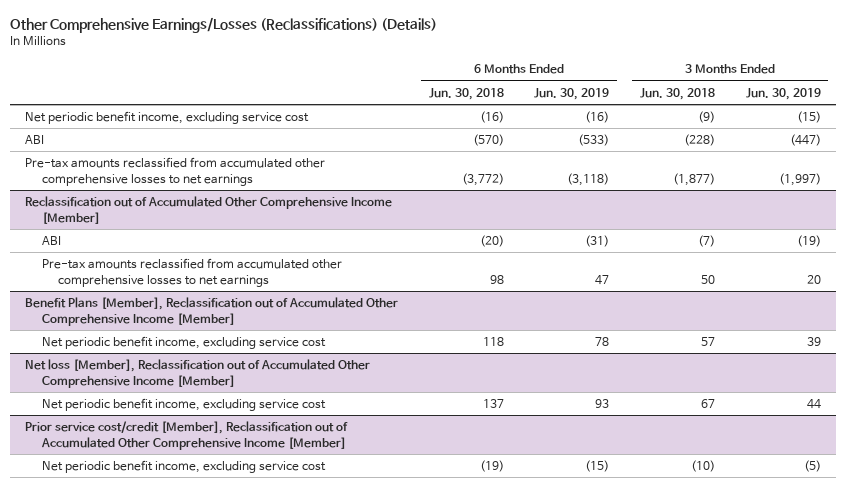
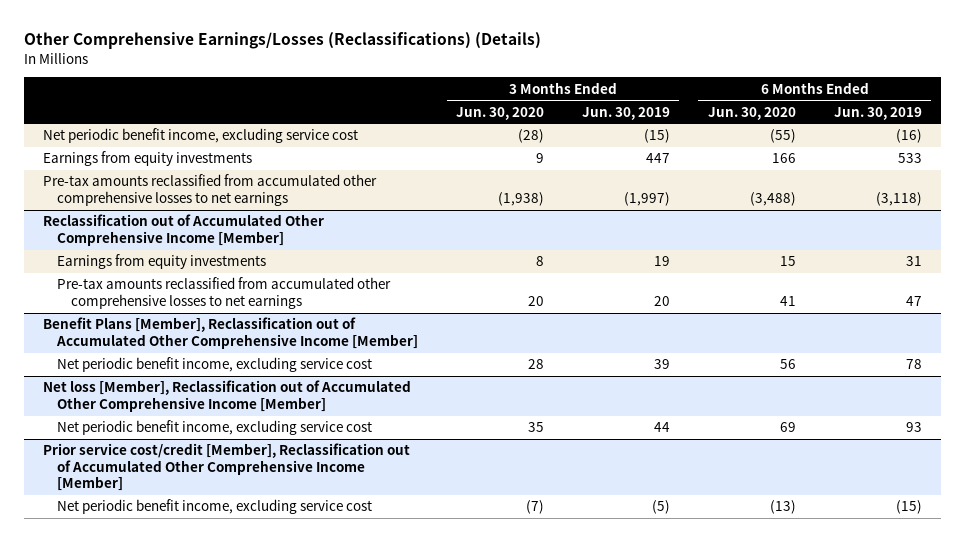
- | 6 Months Ended Jun. 30, 2018 | 6 Months Ended Jun. 30, 2019 | 3 Months Ended Jun. 30, 2018 | 3 Months Ended Jun. 30, 2019
+ | 3 Months Ended Jun. 30, 2020 | 3 Months Ended Jun. 30, 2019 | 6 Months Ended Jun. 30, 2020 | 6 Months Ended Jun. 30, 2019
- ABI | (570) | (533) | (228) | (447)
+ Earnings from equity investments | 9 | 447 | 166 | 533
@ Reclassification out of Accumulated Other Comprehensive Income [Member]
- ABI | (20) | (31) | (7) | (19)
+ Earnings from equity investments | 8 | 19 | 15 | 31

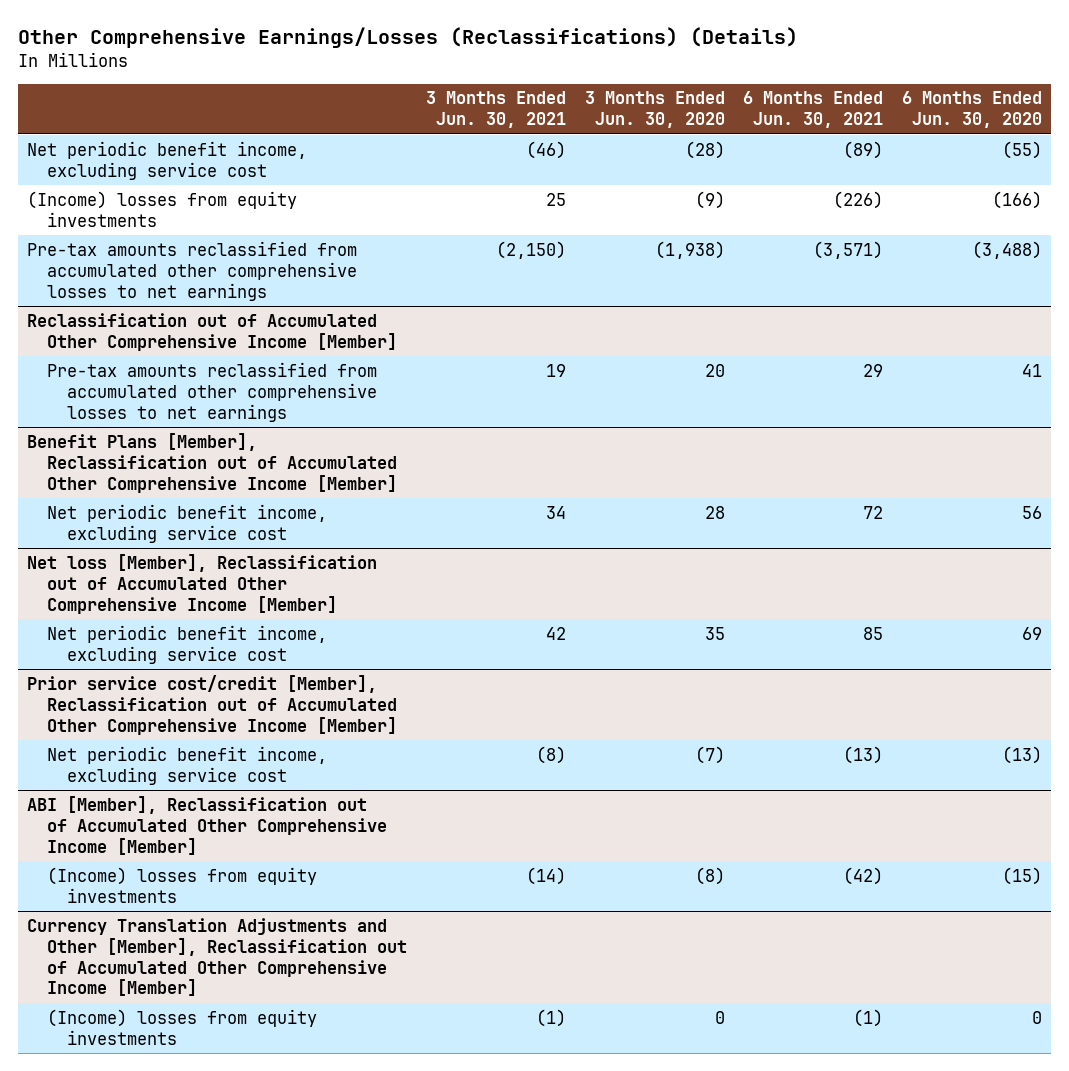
- | 3 Months Ended Jun. 30, 2020 | 3 Months Ended Jun. 30, 2019 | 6 Months Ended Jun. 30, 2020 | 6 Months Ended Jun. 30, 2019
+ | 3 Months Ended Jun. 30, 2021 | 3 Months Ended Jun. 30, 2020 | 6 Months Ended Jun. 30, 2021 | 6 Months Ended Jun. 30, 2020
- Earnings from equity investments | 9 | 447 | 166 | 533
+ (Income) losses from equity investments | 25 | (9) | (226) | (166)
@ Reclassification out of Accumulated Other Comprehensive Income [Member]
- Earnings from equity investments | 8 | 19 | 15 | 31
+ ABI [Member], Reclassification out of Accumulated Other Comprehensive Income [Member]
+ (Income) losses from equity investments | (14) | (8) | (42) | (15)
+ Currency Translation Adjustments and Other [Member], Reclassification out of Accumulated Other Comprehensive Income [Member]
+ (Income) losses from equity investments | (1) | 0 | (1) | 0

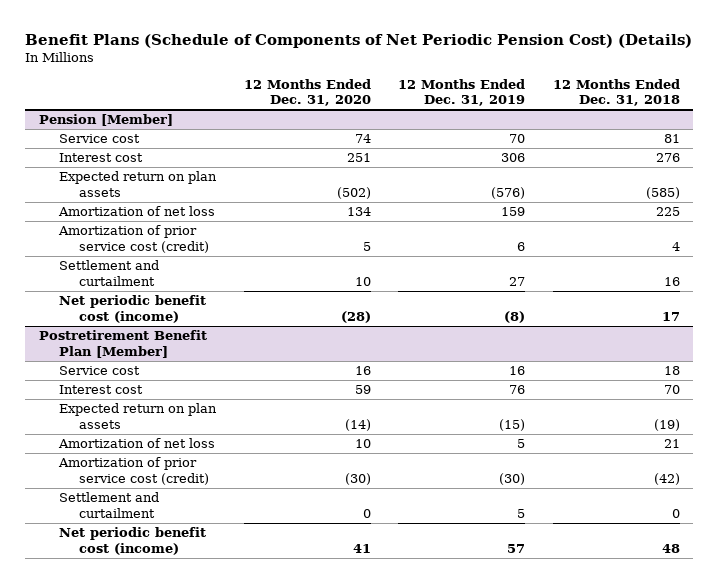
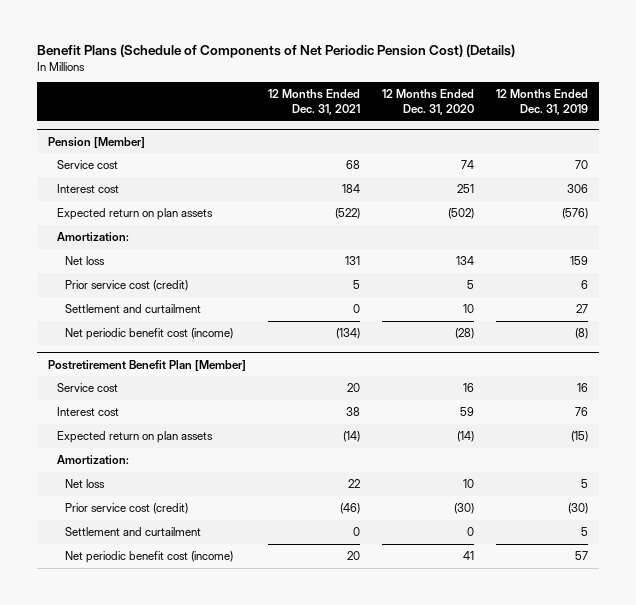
- | 12 Months Ended Dec. 31, 2020 | 12 Months Ended Dec. 31, 2019 | 12 Months Ended Dec. 31, 2018
+ | 12 Months Ended Dec. 31, 2021 | 12 Months Ended Dec. 31, 2020 | 12 Months Ended Dec. 31, 2019
@ Pension [Member]
- Amortization of net loss | 134 | 159 | 225
- Amortization of prior service cost (credit) | 5 | 6 | 4
+ Amortization:
+ Net loss | 131 | 134 | 159
+ Prior service cost (credit) | 5 | 5 | 6
@ Postretirement Benefit Plan [Member]
- Amortization of net loss | 10 | 5 | 21
- Amortization of prior service cost (credit) | (30) | (30) | (42)
+ Amortization:
+ Net loss | 22 | 10 | 5
+ Prior service cost (credit) | (46) | (30) | (30)

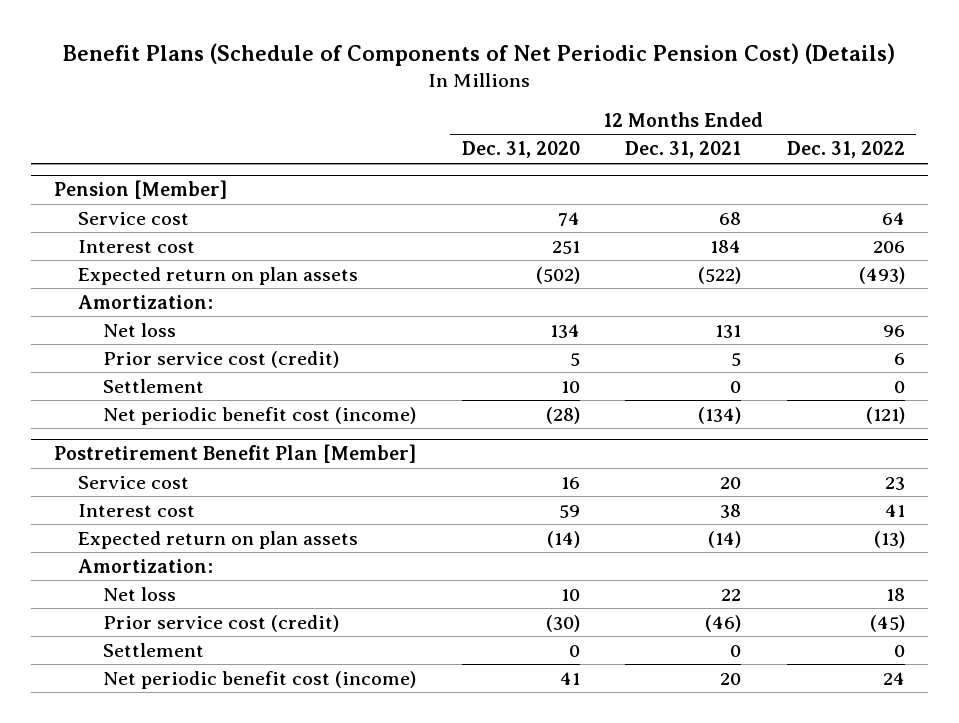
- | 12 Months Ended Dec. 31, 2021 | 12 Months Ended Dec. 31, 2020 | 12 Months Ended Dec. 31, 2019
+ | 12 Months Ended Dec. 31, 2020 | 12 Months Ended Dec. 31, 2021 | 12 Months Ended Dec. 31, 2022
@ Pension [Member]
- Settlement and curtailment | 0 | 10 | 27
+ Settlement | 10 | 0 | 0
@ Postretirement Benefit Plan [Member]
- Settlement and curtailment | 0 | 0 | 5
+ Settlement | 0 | 0 | 0

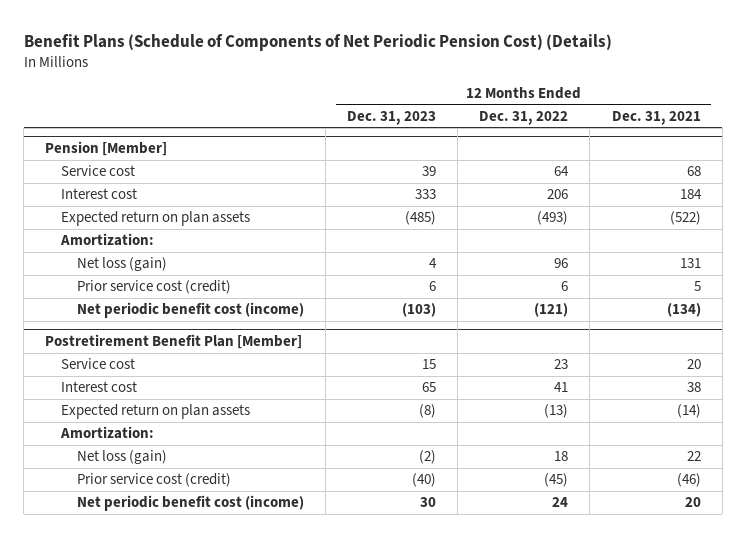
- | 12 Months Ended Dec. 31, 2020 | 12 Months Ended Dec. 31, 2021 | 12 Months Ended Dec. 31, 2022
+ | 12 Months Ended Dec. 31, 2023 | 12 Months Ended Dec. 31, 2022 | 12 Months Ended Dec. 31, 2021
@ Pension [Member]
- Net loss | 134 | 131 | 96
+ Net loss (gain) | 4 | 96 | 131
- Settlement | 10 | 0 | 0
@ Postretirement Benefit Plan [Member]
- Net loss | 10 | 22 | 18
+ Net loss (gain) | (2) | 18 | 22
- Settlement | 0 | 0 | 0

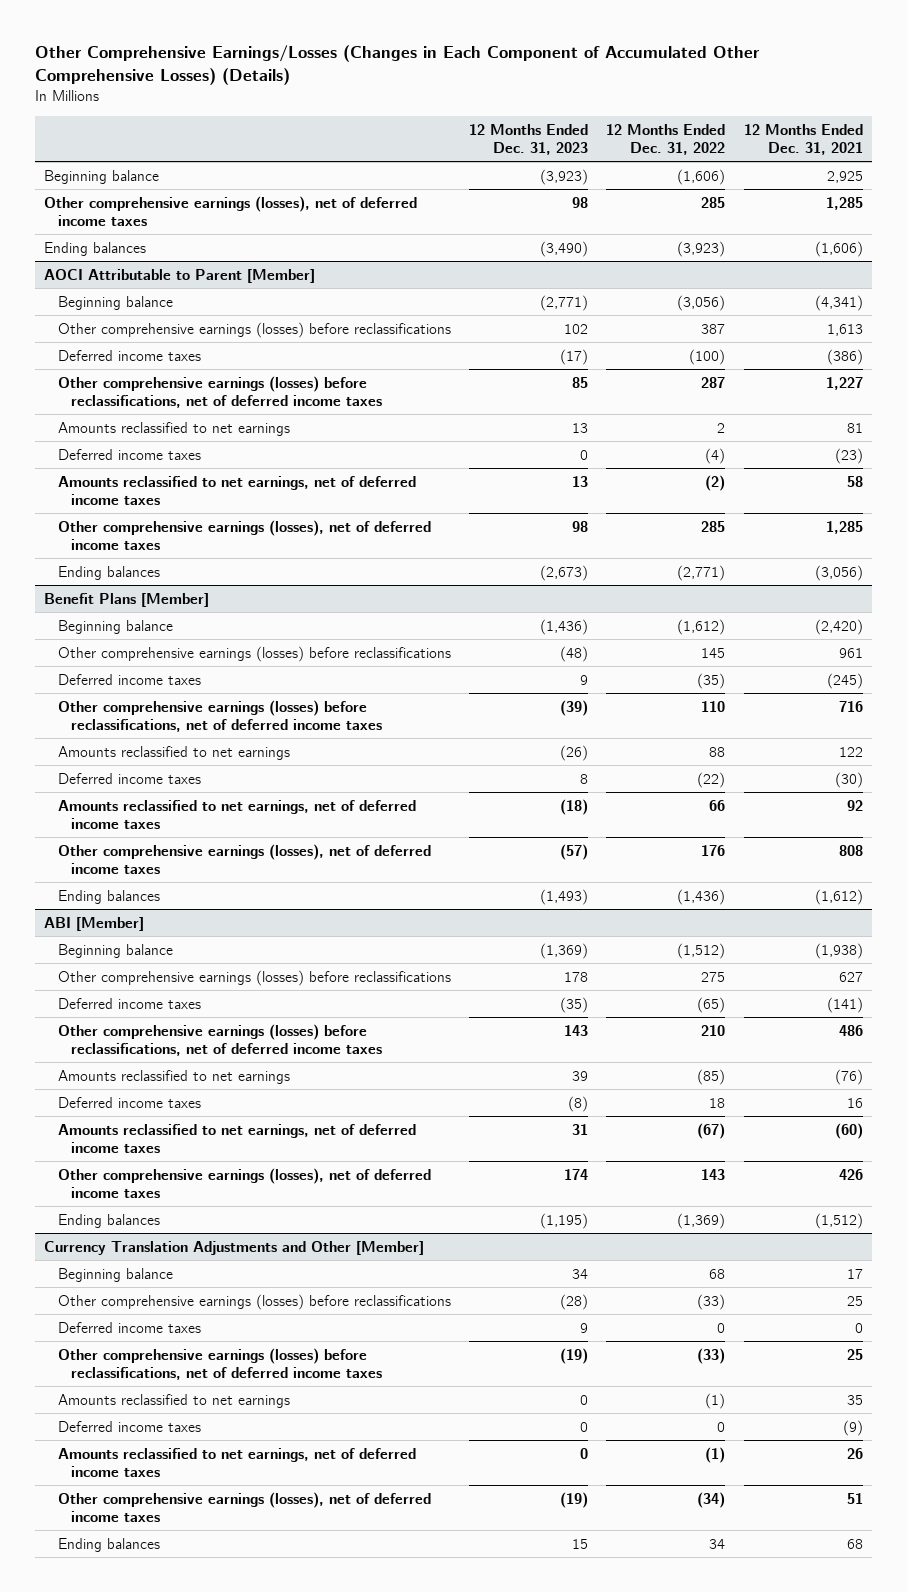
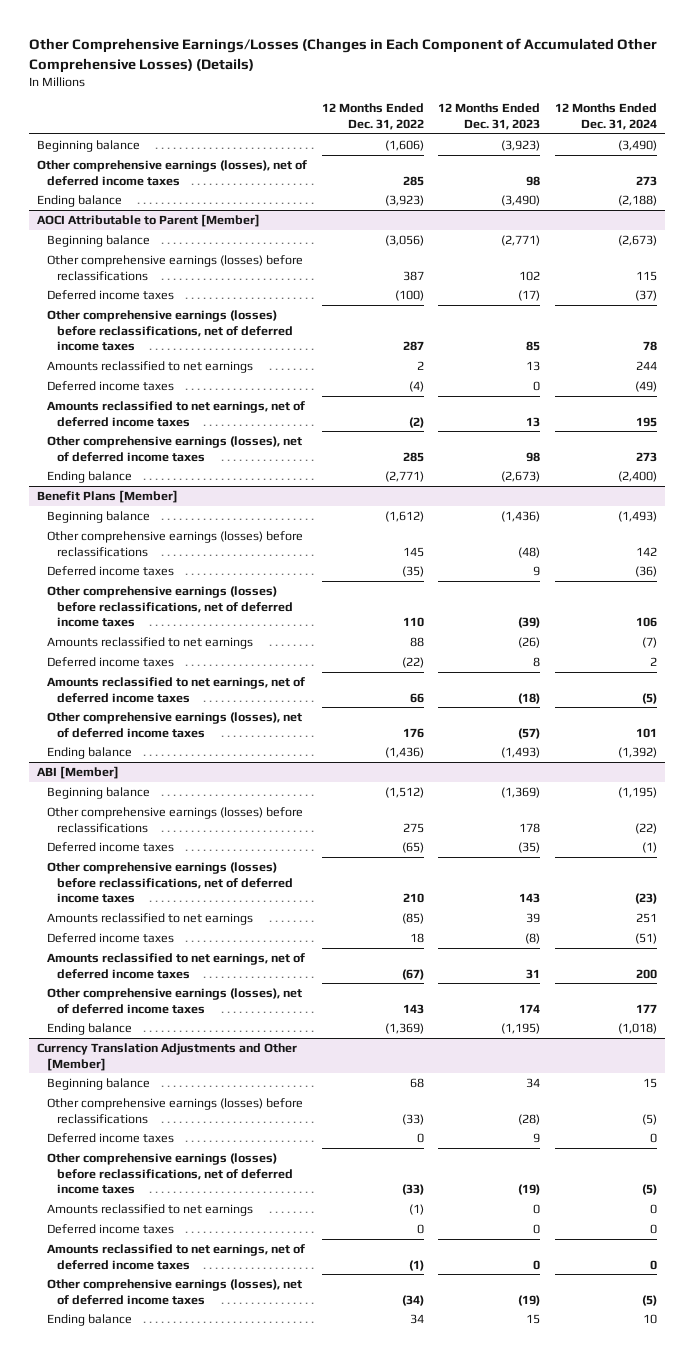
- | 12 Months Ended Dec. 31, 2023 | 12 Months Ended Dec. 31, 2022 | 12 Months Ended Dec. 31, 2021
+ | 12 Months Ended Dec. 31, 2022 | 12 Months Ended Dec. 31, 2023 | 12 Months Ended Dec. 31, 2024
- Ending balances | (3,490) | (3,923) | (1,606)
+ Ending balance | (3,923) | (3,490) | (2,188)
@ AOCI Attributable to Parent [Member]
- Ending balances | (2,673) | (2,771) | (3,056)
+ Ending balance | (2,771) | (2,673) | (2,400)
@ Benefit Plans [Member]
- Ending balances | (1,493) | (1,436) | (1,612)
+ Ending balance | (1,436) | (1,493) | (1,392)
@ ABI [Member]
- Ending balances | (1,195) | (1,369) | (1,512)
+ Ending balance | (1,369) | (1,195) | (1,018)
@ Currency Translation Adjustments and Other [Member]
- Ending balances | 15 | 34 | 68
+ Ending balance | 34 | 15 | 10

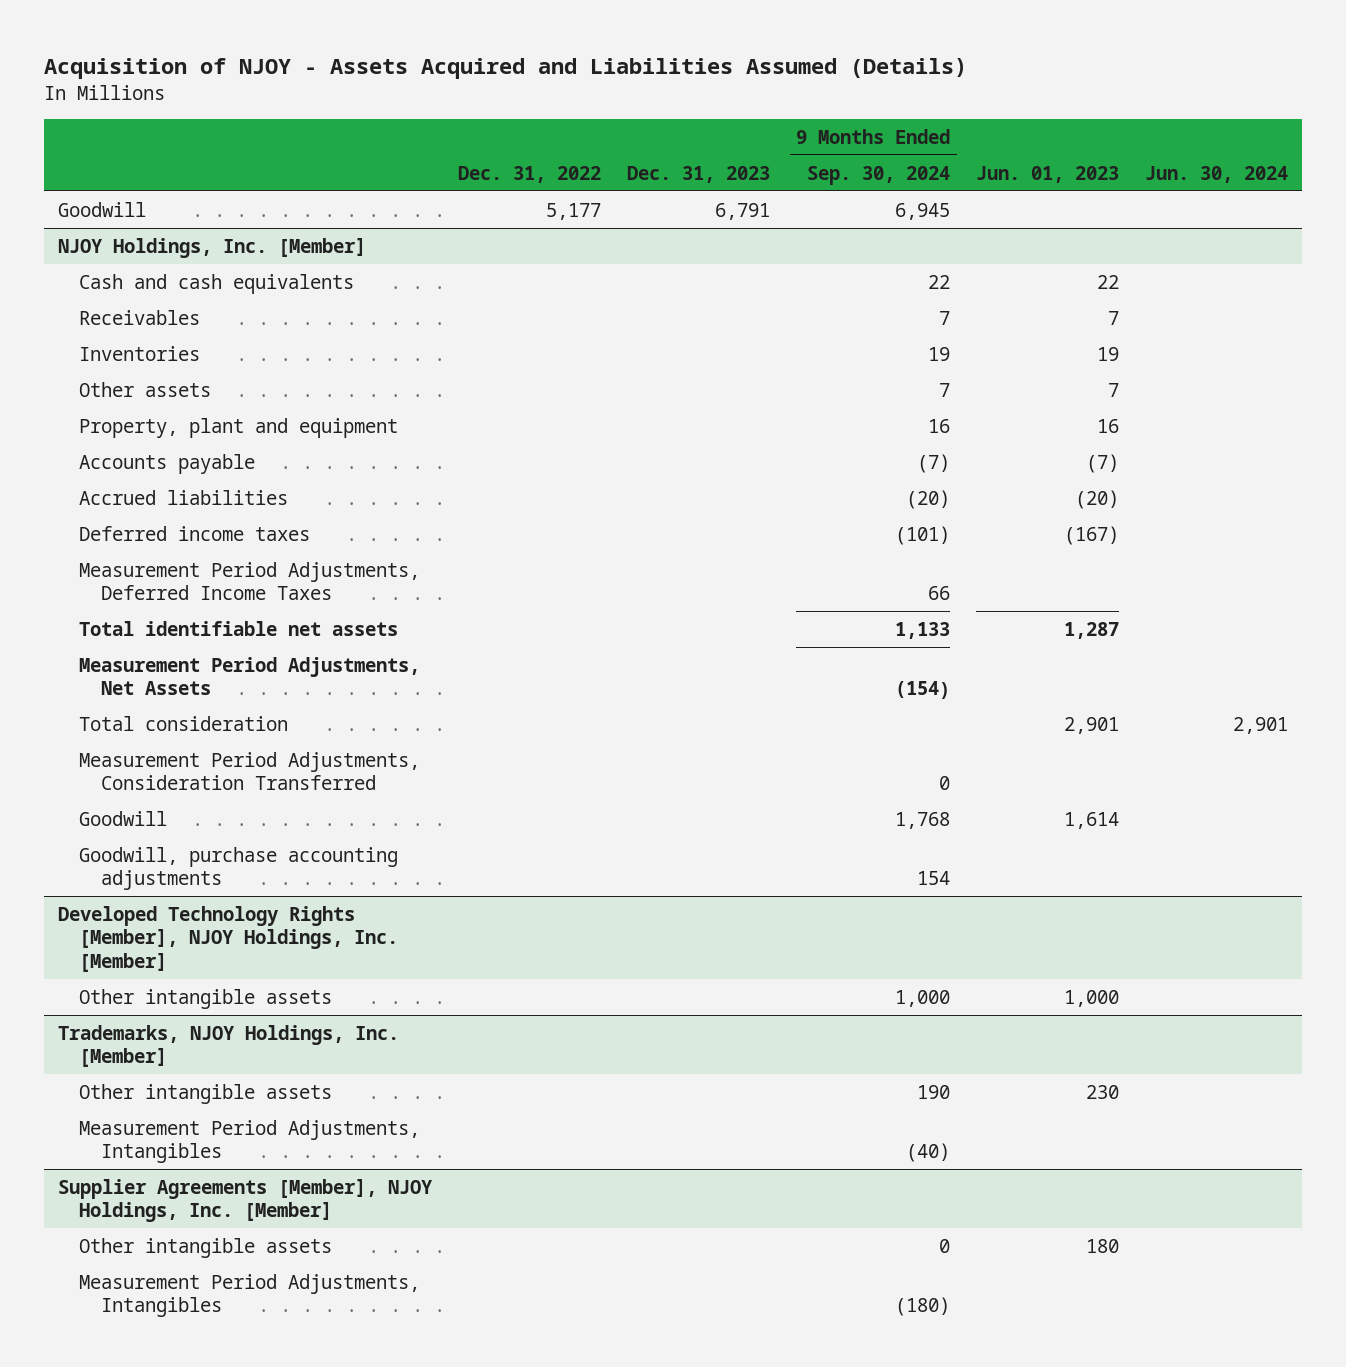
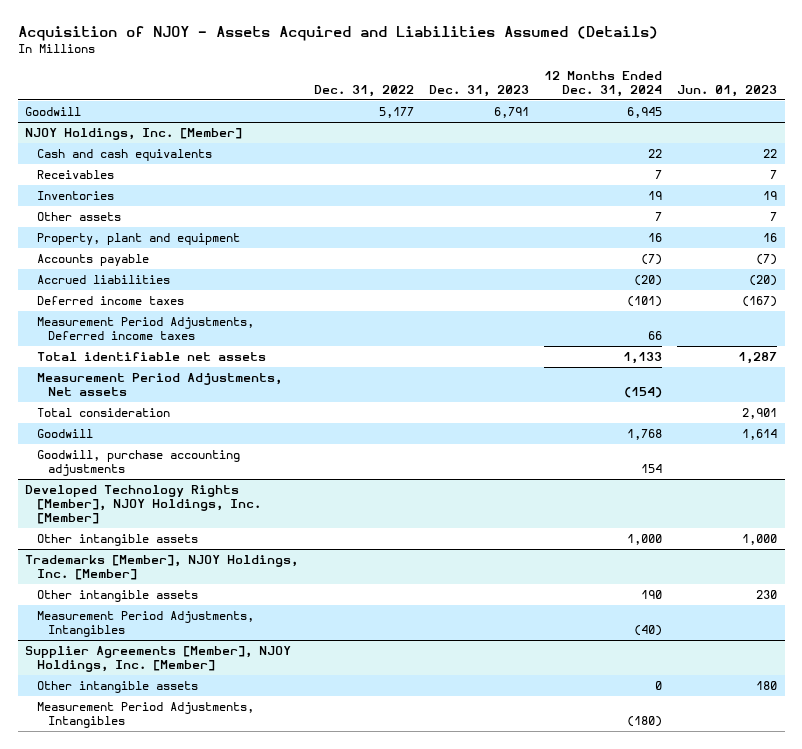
- | Dec. 31, 2022 | Dec. 31, 2023 | 9 Months Ended Sep. 30, 2024 | Jun. 01, 2023 | Jun. 30, 2024
+ | Dec. 31, 2022 | Dec. 31, 2023 | 12 Months Ended Dec. 31, 2024 | Jun. 01, 2023
@ NJOY Holdings, Inc. [Member]
- Measurement Period Adjustments, Deferred Income Taxes | | | 66 | |
+ Measurement Period Adjustments, Deferred income taxes | | | 66 |
- Measurement Period Adjustments, Net Assets | | | (154) | |
+ Measurement Period Adjustments, Net assets | | | (154) |
- Measurement Period Adjustments, Consideration Transferred | | | 0 | |
- Trademarks, NJOY Holdings, Inc. [Member]
+ Trademarks [Member], NJOY Holdings, Inc. [Member]

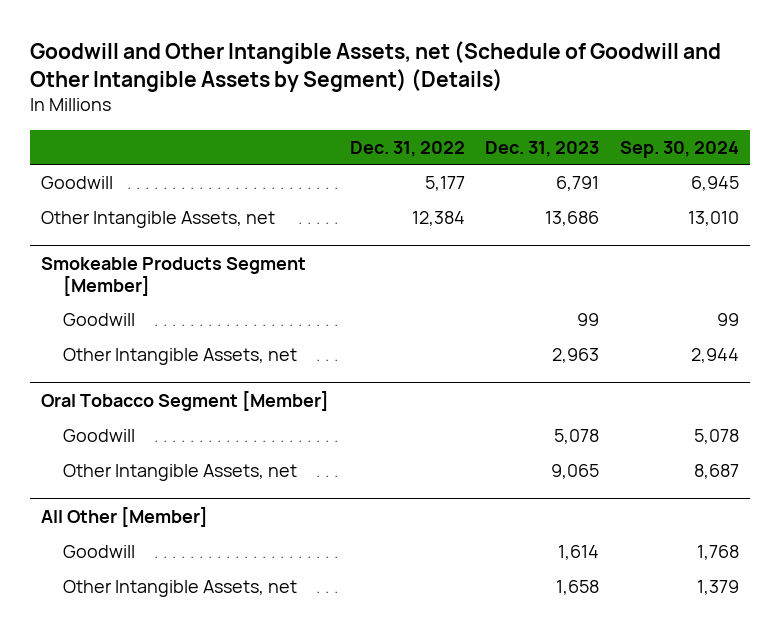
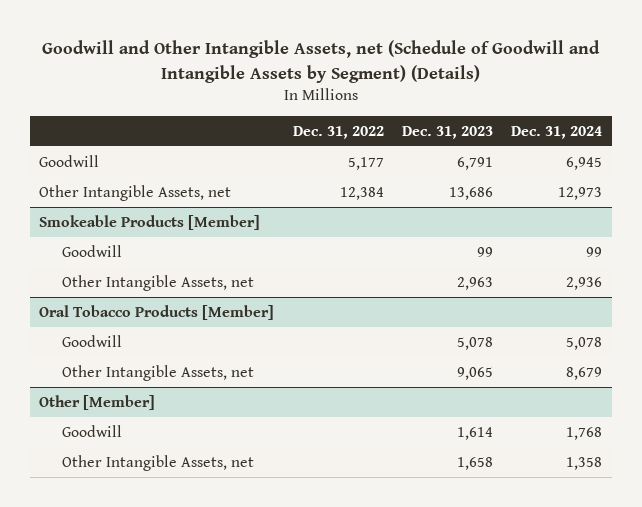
- Goodwill and Other Intangible Assets, net (Schedule of Goodwill and Other Intangible Assets by Segment) (Details)
+ Goodwill and Other Intangible Assets, net (Schedule of Goodwill and Intangible Assets by Segment) (Details)
- | Dec. 31, 2022 | Dec. 31, 2023 | Sep. 30, 2024
+ | Dec. 31, 2022 | Dec. 31, 2023 | Dec. 31, 2024
- Smokeable Products Segment [Member]
+ Smokeable Products [Member]
- Oral Tobacco Segment [Member]
+ Oral Tobacco Products [Member]
- All Other [Member]
+ Other [Member]

